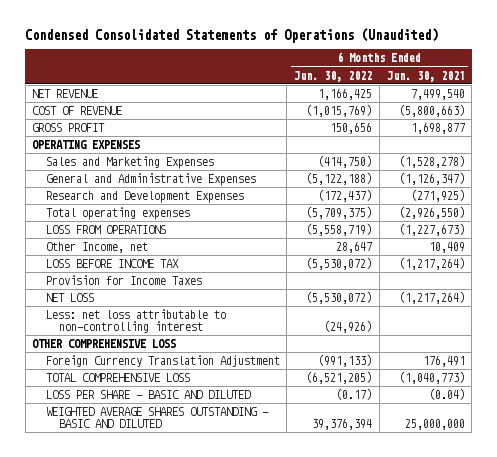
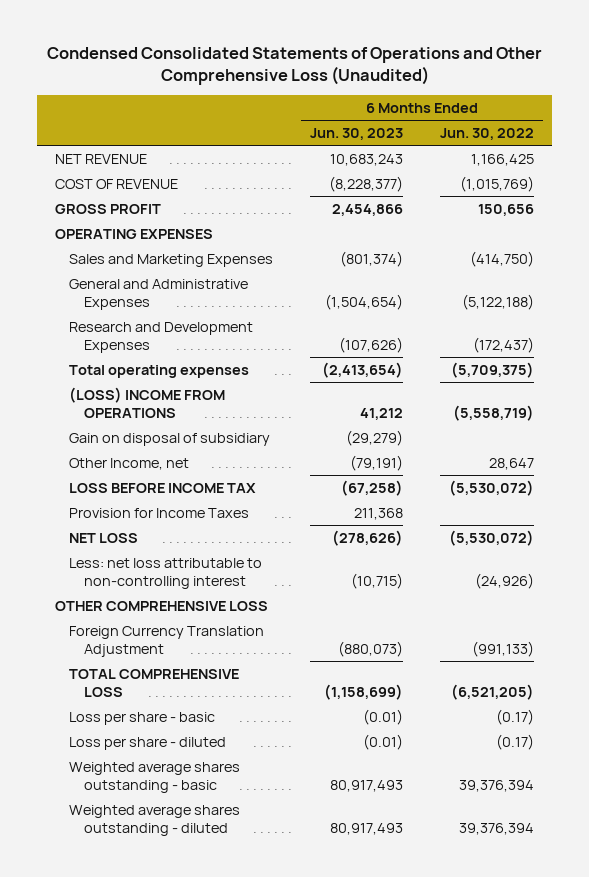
- Condensed Consolidated Statements of Operations (Unaudited)
+ Condensed Consolidated Statements of Operations and Other Comprehensive Loss (Unaudited)
- | 6 Months Ended Jun. 30, 2022 | 6 Months Ended Jun. 30, 2021
+ | 6 Months Ended Jun. 30, 2023 | 6 Months Ended Jun. 30, 2022
- LOSS FROM OPERATIONS | (5,558,719) | (1,227,673)
+ (LOSS) INCOME FROM OPERATIONS | 41,212 | (5,558,719)
+ Gain on disposal of subsidiary | (29,279) |
- LOSS PER SHARE - BASIC AND DILUTED | (0.17) | (0.04)
- WEIGHTED AVERAGE SHARES OUTSTANDING - BASIC AND DILUTED | 39,376,394 | 25,000,000
+ Loss per share - basic | (0.01) | (0.17)
+ Loss per share - diluted | (0.01) | (0.17)
+ Weighted average shares outstanding - basic | 80,917,493 | 39,376,394
+ Weighted average shares outstanding - diluted | 80,917,493 | 39,376,394

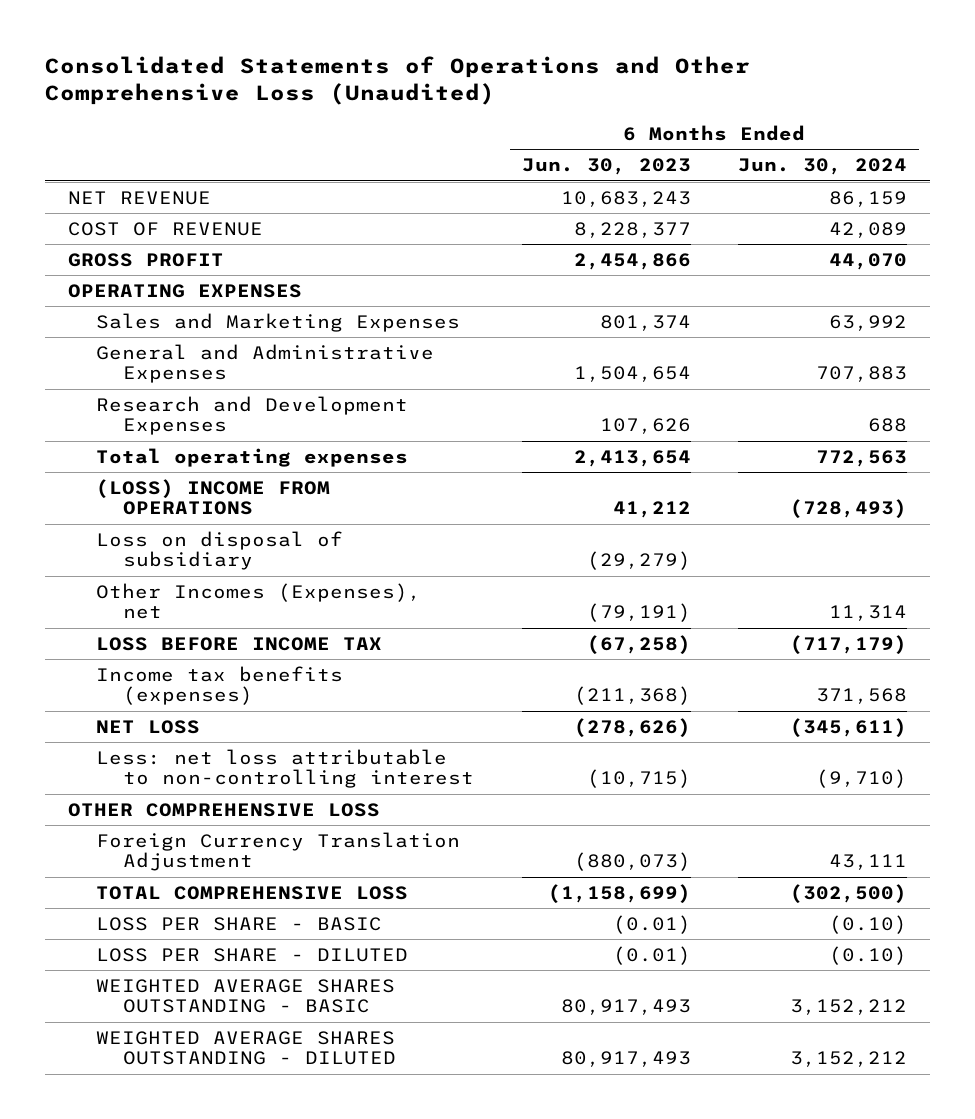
- Condensed Consolidated Statements of Operations and Other Comprehensive Loss (Unaudited)
+ Consolidated Statements of Operations and Other Comprehensive Loss (Unaudited)
- | 6 Months Ended Jun. 30, 2023 | 6 Months Ended Jun. 30, 2022
+ | 6 Months Ended Jun. 30, 2023 | 6 Months Ended Jun. 30, 2024
- COST OF REVENUE | (8,228,377) | (1,015,769)
+ COST OF REVENUE | 8,228,377 | 42,089
- Sales and Marketing Expenses | (801,374) | (414,750)
- General and Administrative Expenses | (1,504,654) | (5,122,188)
- Research and Development Expenses | (107,626) | (172,437)
- Total operating expenses | (2,413,654) | (5,709,375)
+ Sales and Marketing Expenses | 801,374 | 63,992
+ General and Administrative Expenses | 1,504,654 | 707,883
+ Research and Development Expenses | 107,626 | 688
+ Total operating expenses | 2,413,654 | 772,563
- Gain on disposal of subsidiary | (29,279) |
- Other Income, net | (79,191) | 28,647
+ Loss on disposal of subsidiary | (29,279) |
+ Other Incomes (Expenses), net | (79,191) | 11,314
- Provision for Income Taxes | 211,368 |
+ Income tax benefits (expenses) | (211,368) | 371,568
- Loss per share - basic | (0.01) | (0.17)
- Loss per share - diluted | (0.01) | (0.17)
- Weighted average shares outstanding - basic | 80,917,493 | 39,376,394
- Weighted average shares outstanding - diluted | 80,917,493 | 39,376,394
+ LOSS PER SHARE - BASIC | (0.01) | (0.10)
+ LOSS PER SHARE - DILUTED | (0.01) | (0.10)
+ WEIGHTED AVERAGE SHARES OUTSTANDING - BASIC | 80,917,493 | 3,152,212
+ WEIGHTED AVERAGE SHARES OUTSTANDING - DILUTED | 80,917,493 | 3,152,212

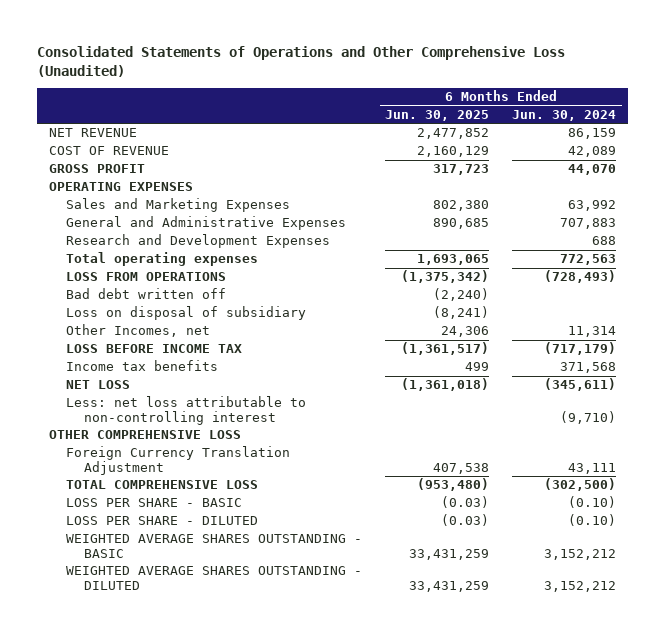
- | 6 Months Ended Jun. 30, 2023 | 6 Months Ended Jun. 30, 2024
+ | 6 Months Ended Jun. 30, 2025 | 6 Months Ended Jun. 30, 2024
- (LOSS) INCOME FROM OPERATIONS | 41,212 | (728,493)
+ LOSS FROM OPERATIONS | (1,375,342) | (728,493)
+ Bad debt written off | (2,240) |
- Other Incomes (Expenses), net | (79,191) | 11,314
+ Other Incomes, net | 24,306 | 11,314
- Income tax benefits (expenses) | (211,368) | 371,568
+ Income tax benefits | 499 | 371,568

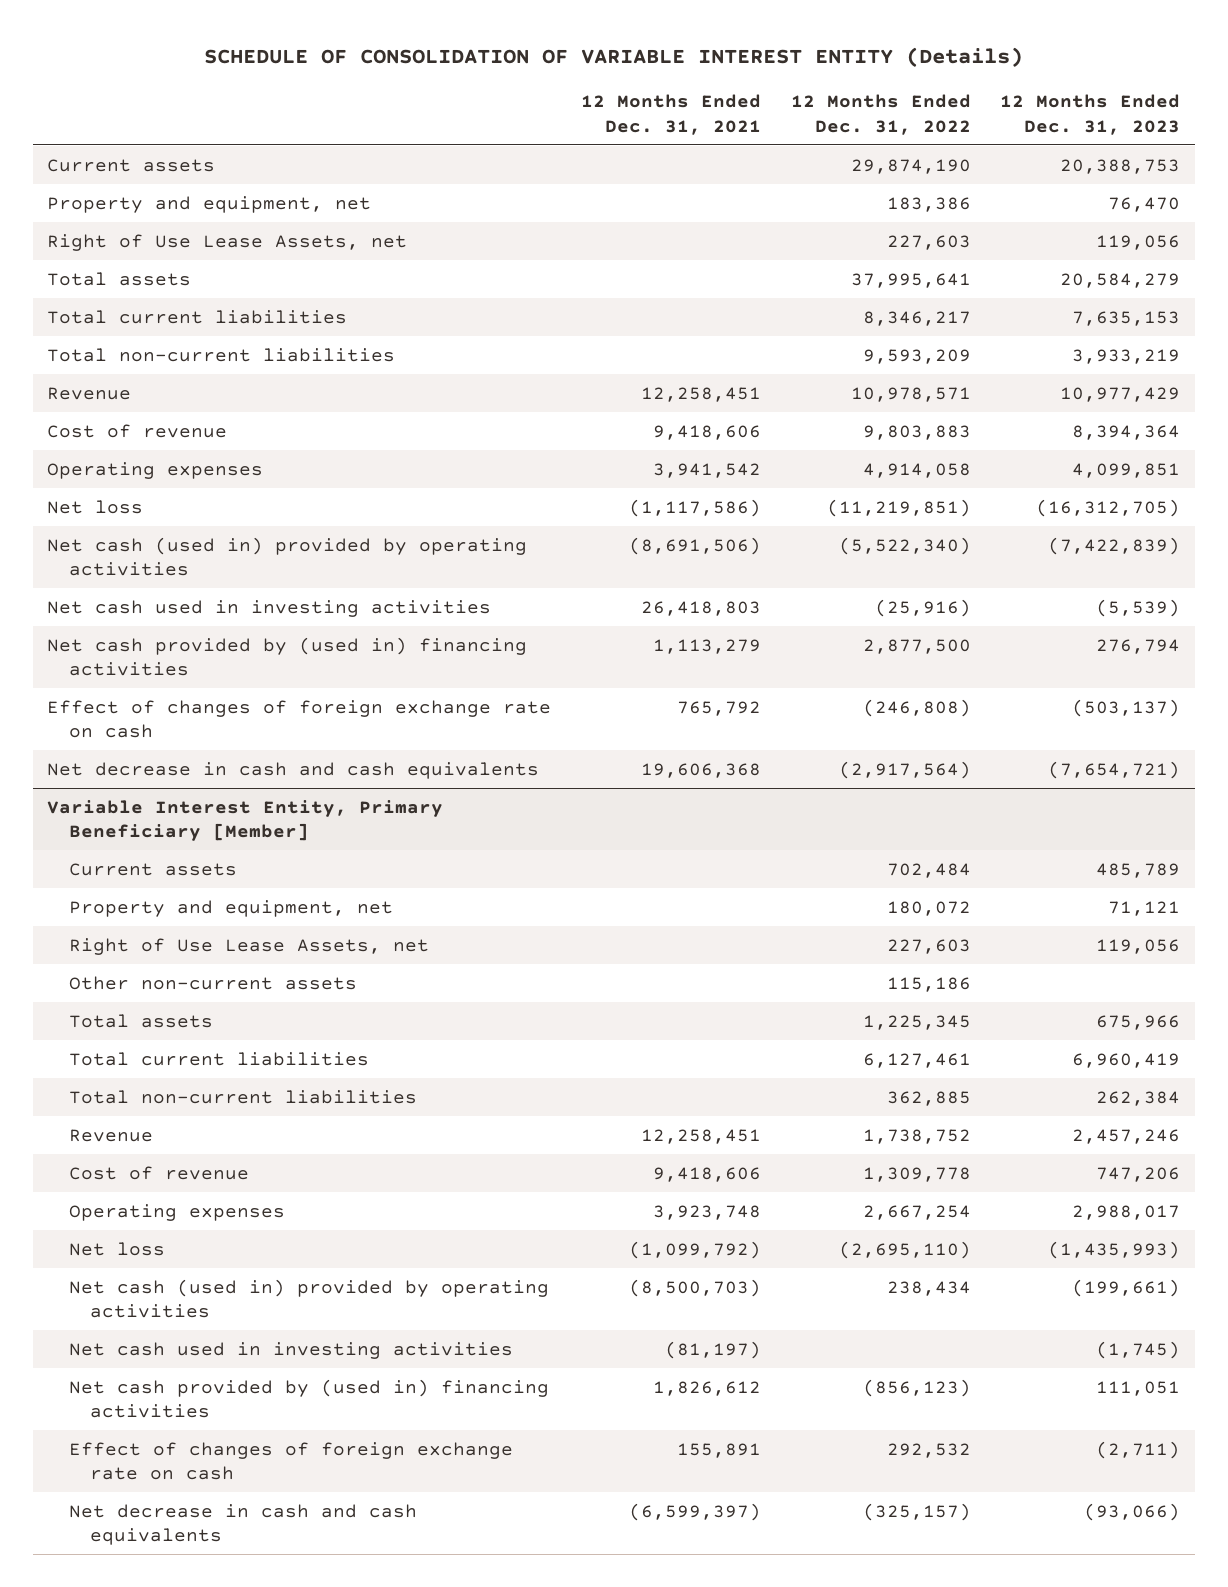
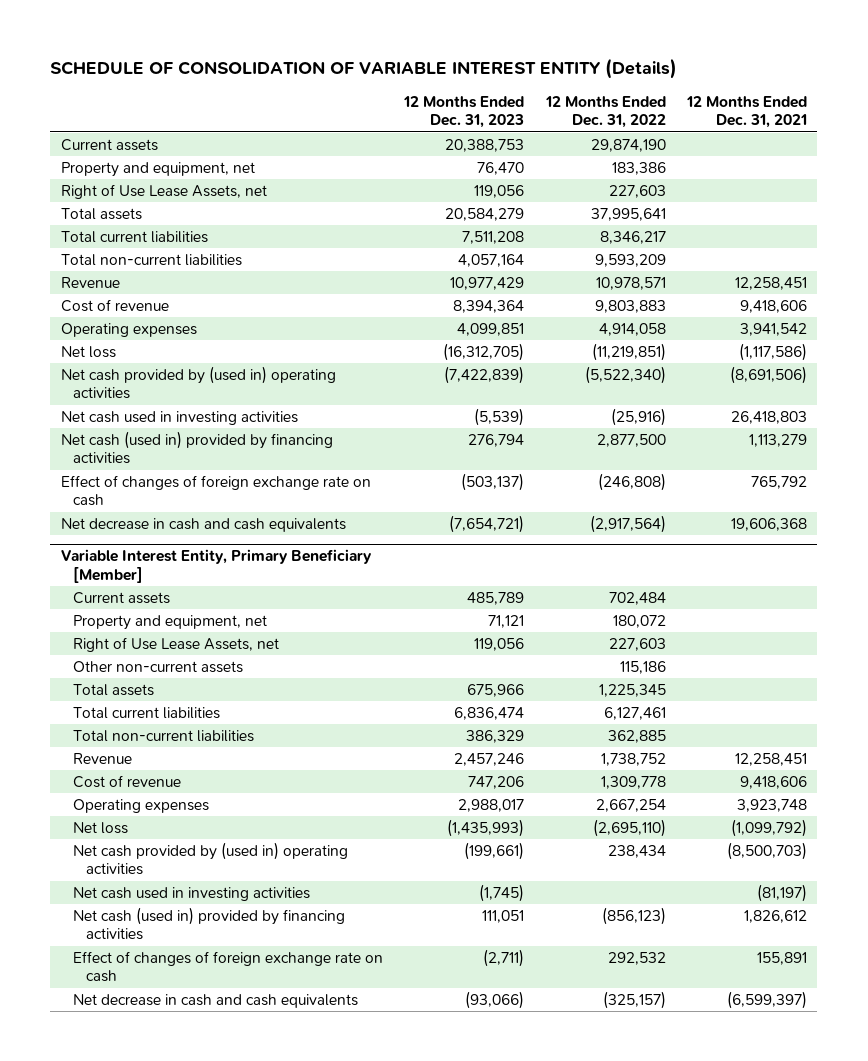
- | 12 Months Ended Dec. 31, 2021 | 12 Months Ended Dec. 31, 2022 | 12 Months Ended Dec. 31, 2023
+ | 12 Months Ended Dec. 31, 2023 | 12 Months Ended Dec. 31, 2022 | 12 Months Ended Dec. 31, 2021
- Total current liabilities | | 8,346,217 | 7,635,153
- Total non-current liabilities | | 9,593,209 | 3,933,219
+ Total current liabilities | 7,511,208 | 8,346,217 |
+ Total non-current liabilities | 4,057,164 | 9,593,209 |
- Net cash (used in) provided by operating activities | (8,691,506) | (5,522,340) | (7,422,839)
+ Net cash provided by (used in) operating activities | (7,422,839) | (5,522,340) | (8,691,506)
- Net cash provided by (used in) financing activities | 1,113,279 | 2,877,500 | 276,794
+ Net cash (used in) provided by financing activities | 276,794 | 2,877,500 | 1,113,279
@ Variable Interest Entity, Primary Beneficiary [Member]
- Total current liabilities | | 6,127,461 | 6,960,419
- Total non-current liabilities | | 362,885 | 262,384
+ Total current liabilities | 6,836,474 | 6,127,461 |
+ Total non-current liabilities | 386,329 | 362,885 |
- Net cash (used in) provided by operating activities | (8,500,703) | 238,434 | (199,661)
+ Net cash provided by (used in) operating activities | (199,661) | 238,434 | (8,500,703)
- Net cash provided by (used in) financing activities | 1,826,612 | (856,123) | 111,051
+ Net cash (used in) provided by financing activities | 111,051 | (856,123) | 1,826,612

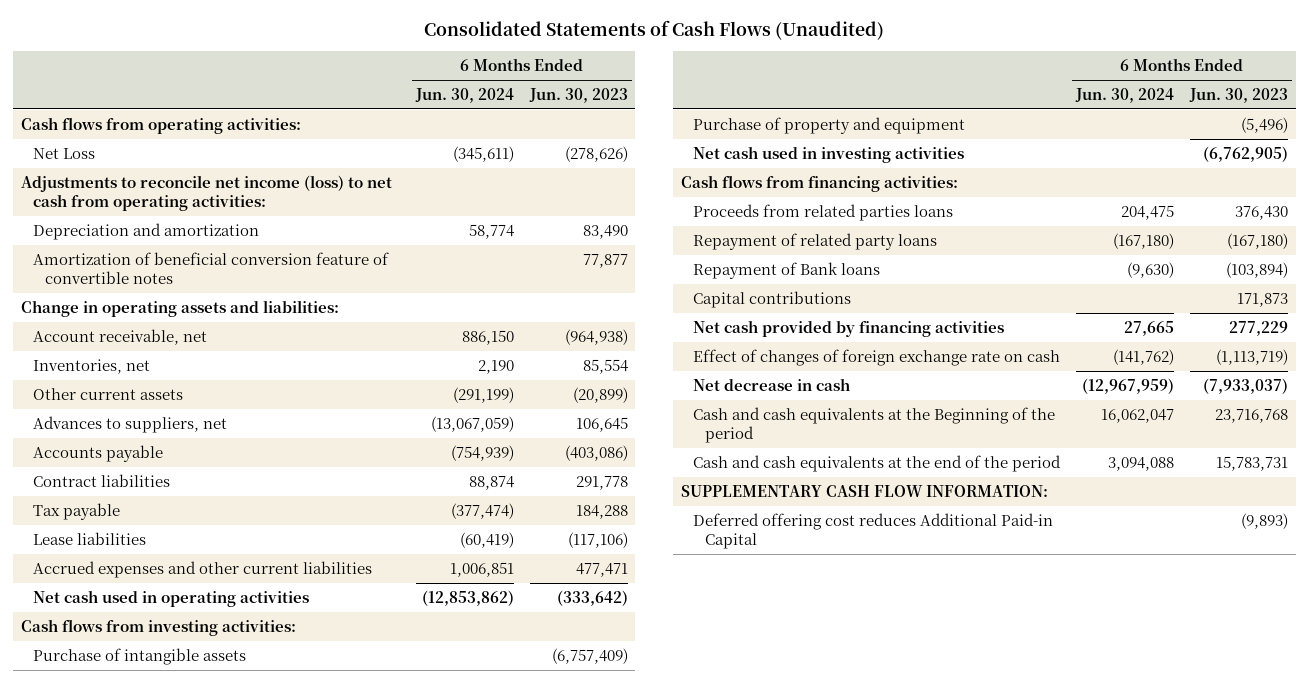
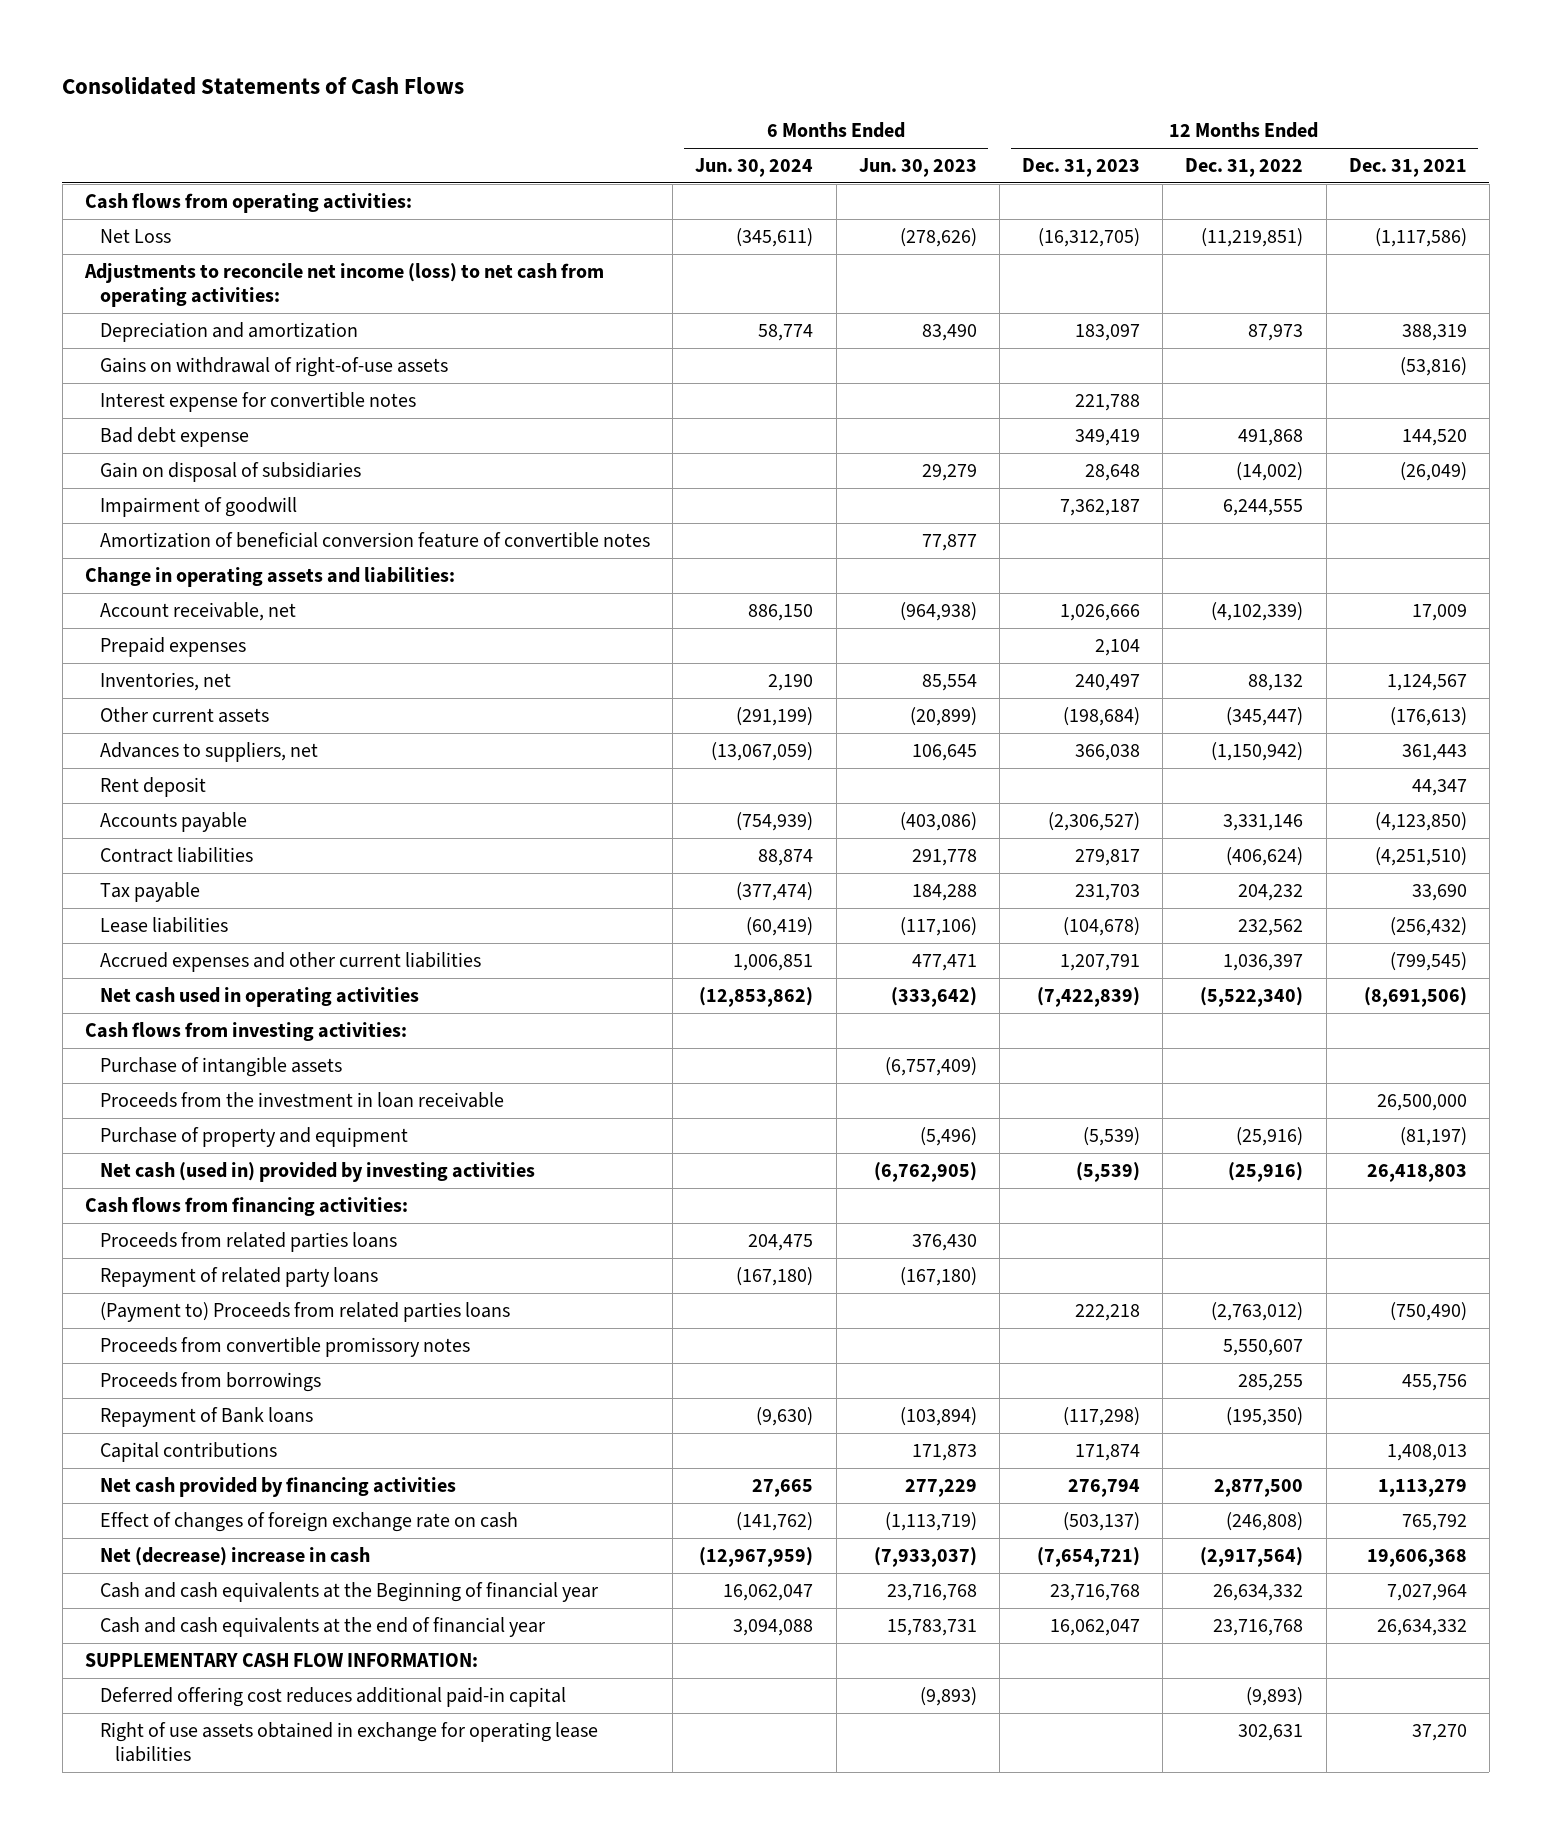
- Consolidated Statements of Cash Flows (Unaudited)
+ Consolidated Statements of Cash Flows
- | 6 Months Ended Jun. 30, 2024 | 6 Months Ended Jun. 30, 2023
+ | 6 Months Ended Jun. 30, 2024 | 6 Months Ended Jun. 30, 2023 | 12 Months Ended Dec. 31, 2023 | 12 Months Ended Dec. 31, 2022 | 12 Months Ended Dec. 31, 2021
+ Gains on withdrawal of right-of-use assets | | | | | (53,816)
+ Interest expense for convertible notes | | | 221,788 | |
+ Bad debt expense | | | 349,419 | 491,868 | 144,520
+ Gain on disposal of subsidiaries | | 29,279 | 28,648 | (14,002) | (26,049)
+ Impairment of goodwill | | | 7,362,187 | 6,244,555 |
+ Prepaid expenses | | | 2,104 | |
+ Rent deposit | | | | | 44,347
+ Proceeds from the investment in loan receivable | | | | | 26,500,000
- Net cash used in investing activities | | (6,762,905)
+ Net cash (used in) provided by investing activities | | (6,762,905) | (5,539) | (25,916) | 26,418,803
+ (Payment to) Proceeds from related parties loans | | | 222,218 | (2,763,012) | (750,490)
+ Proceeds from convertible promissory notes | | | | 5,550,607 |
+ Proceeds from borrowings | | | | 285,255 | 455,756
- Net decrease in cash | (12,967,959) | (7,933,037)
- Cash and cash equivalents at the Beginning of the period | 16,062,047 | 23,716,768
- Cash and cash equivalents at the end of the period | 3,094,088 | 15,783,731
+ Net (decrease) increase in cash | (12,967,959) | (7,933,037) | (7,654,721) | (2,917,564) | 19,606,368
+ Cash and cash equivalents at the Beginning of financial year | 16,062,047 | 23,716,768 | 23,716,768 | 26,634,332 | 7,027,964
+ Cash and cash equivalents at the end of financial year | 3,094,088 | 15,783,731 | 16,062,047 | 23,716,768 | 26,634,332
- Deferred offering cost reduces Additional Paid-in Capital | | (9,893)
+ Deferred offering cost reduces additional paid-in capital | | (9,893) | | (9,893) |
+ Right of use assets obtained in exchange for operating lease liabilities | | | | 302,631 | 37,270

